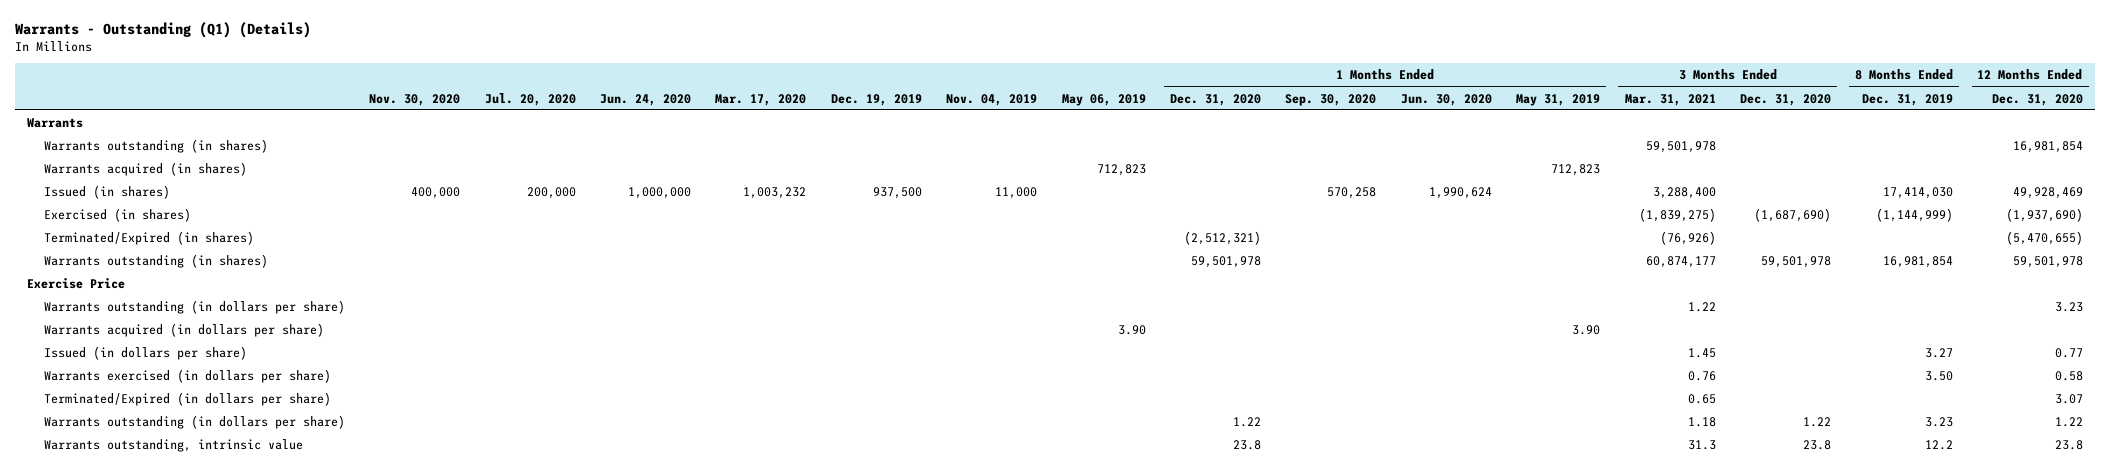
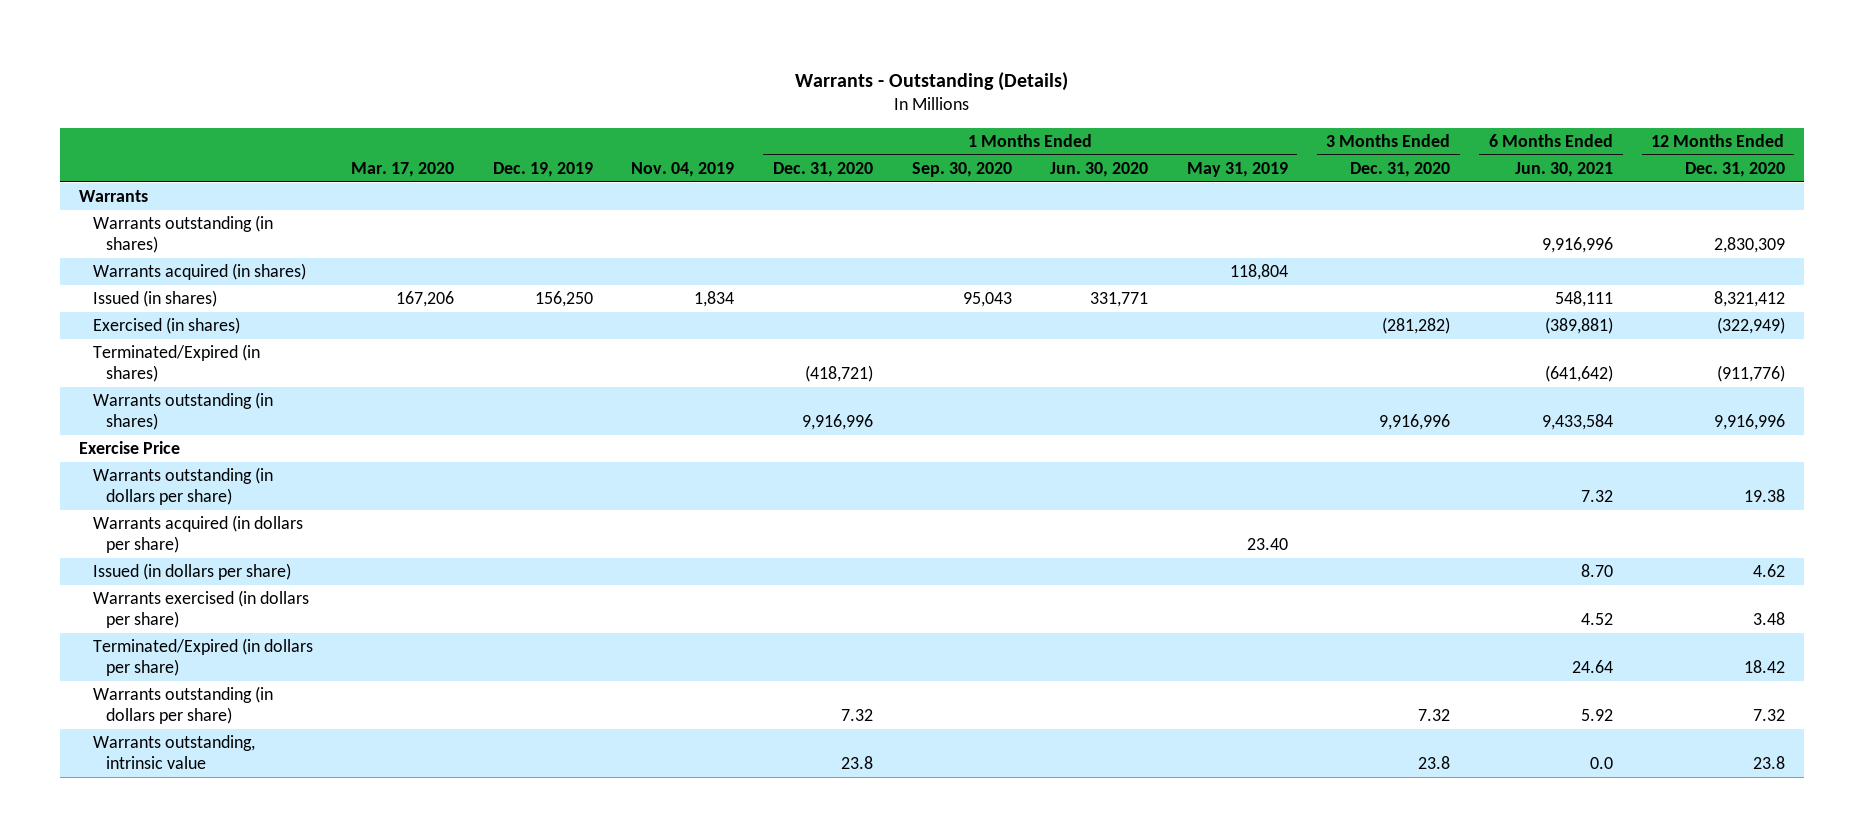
- Warrants - Outstanding (Q1) (Details)
+ Warrants - Outstanding (Details)
- | Nov. 30, 2020 | Jul. 20, 2020 | Jun. 24, 2020 | Mar. 17, 2020 | Dec. 19, 2019 | Nov. 04, 2019 | May 06, 2019 | 1 Months Ended Dec. 31, 2020 | 1 Months Ended Sep. 30, 2020 | 1 Months Ended Jun. 30, 2020 | 1 Months Ended May 31, 2019 | 3 Months Ended Mar. 31, 2021 | 3 Months Ended Dec. 31, 2020 | 8 Months Ended Dec. 31, 2019 | 12 Months Ended Dec. 31, 2020
+ | Mar. 17, 2020 | Dec. 19, 2019 | Nov. 04, 2019 | 1 Months Ended Dec. 31, 2020 | 1 Months Ended Sep. 30, 2020 | 1 Months Ended Jun. 30, 2020 | 1 Months Ended May 31, 2019 | 3 Months Ended Dec. 31, 2020 | 6 Months Ended Jun. 30, 2021 | 12 Months Ended Dec. 31, 2020
- Warrants outstanding (in shares) | | | | | | | | | | | | 59,501,978 | | | 16,981,854
- Warrants acquired (in shares) | | | | | | | 712,823 | | | | 712,823 | | | |
- Issued (in shares) | 400,000 | 200,000 | 1,000,000 | 1,003,232 | 937,500 | 11,000 | | | 570,258 | 1,990,624 | | 3,288,400 | | 17,414,030 | 49,928,469
- Exercised (in shares) | | | | | | | | | | | | (1,839,275) | (1,687,690) | (1,144,999) | (1,937,690)
- Terminated/Expired (in shares) | | | | | | | | (2,512,321) | | | | (76,926) | | | (5,470,655)
- Warrants outstanding (in shares) | | | | | | | | 59,501,978 | | | | 60,874,177 | 59,501,978 | 16,981,854 | 59,501,978
+ Warrants outstanding (in shares) | | | | | | | | | 9,916,996 | 2,830,309
+ Warrants acquired (in shares) | | | | | | | 118,804 | | |
+ Issued (in shares) | 167,206 | 156,250 | 1,834 | | 95,043 | 331,771 | | | 548,111 | 8,321,412
+ Exercised (in shares) | | | | | | | | (281,282) | (389,881) | (322,949)
+ Terminated/Expired (in shares) | | | | (418,721) | | | | | (641,642) | (911,776)
+ Warrants outstanding (in shares) | | | | 9,916,996 | | | | 9,916,996 | 9,433,584 | 9,916,996
- Warrants outstanding (in dollars per share) | | | | | | | | | | | | 1.22 | | | 3.23
- Warrants acquired (in dollars per share) | | | | | | | 3.90 | | | | 3.90 | | | |
- Issued (in dollars per share) | | | | | | | | | | | | 1.45 | | 3.27 | 0.77
- Warrants exercised (in dollars per share) | | | | | | | | | | | | 0.76 | | 3.50 | 0.58
- Terminated/Expired (in dollars per share) | | | | | | | | | | | | 0.65 | | | 3.07
- Warrants outstanding (in dollars per share) | | | | | | | | 1.22 | | | | 1.18 | 1.22 | 3.23 | 1.22
+ Warrants outstanding (in dollars per share) | | | | | | | | | 7.32 | 19.38
+ Warrants acquired (in dollars per share) | | | | | | | 23.40 | | |
+ Issued (in dollars per share) | | | | | | | | | 8.70 | 4.62
+ Warrants exercised (in dollars per share) | | | | | | | | | 4.52 | 3.48
+ Terminated/Expired (in dollars per share) | | | | | | | | | 24.64 | 18.42
+ Warrants outstanding (in dollars per share) | | | | 7.32 | | | | 7.32 | 5.92 | 7.32

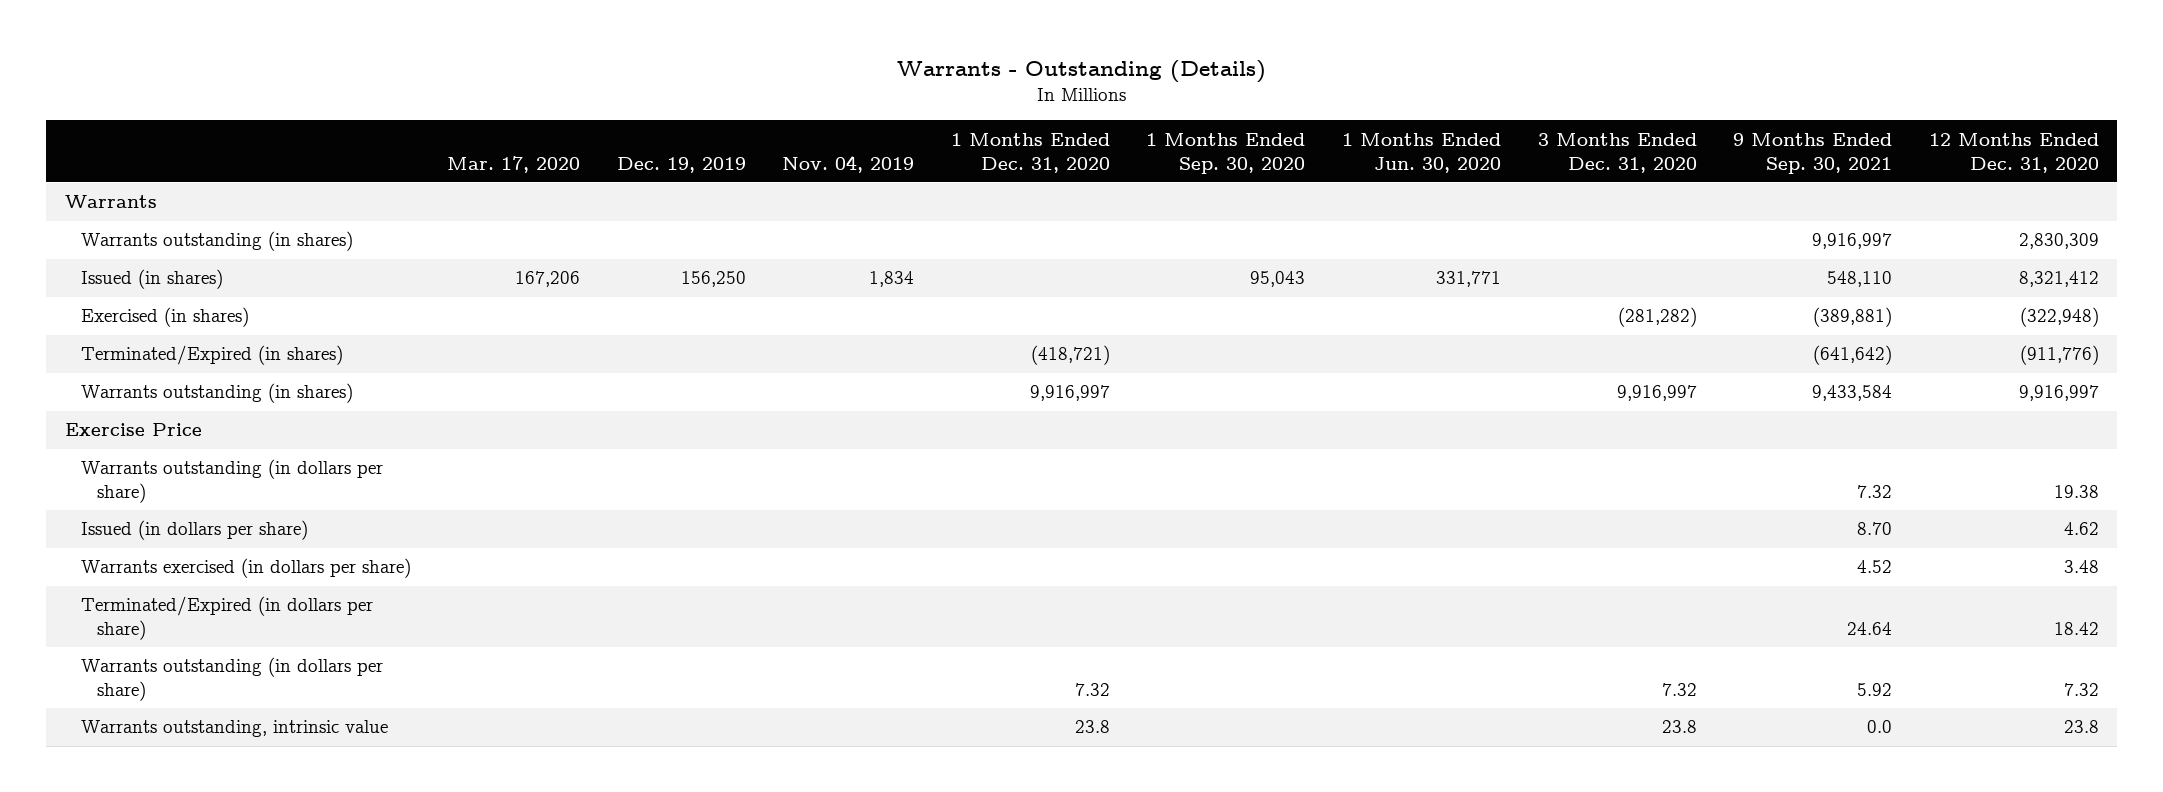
- | Mar. 17, 2020 | Dec. 19, 2019 | Nov. 04, 2019 | 1 Months Ended Dec. 31, 2020 | 1 Months Ended Sep. 30, 2020 | 1 Months Ended Jun. 30, 2020 | 1 Months Ended May 31, 2019 | 3 Months Ended Dec. 31, 2020 | 6 Months Ended Jun. 30, 2021 | 12 Months Ended Dec. 31, 2020
+ | Mar. 17, 2020 | Dec. 19, 2019 | Nov. 04, 2019 | 1 Months Ended Dec. 31, 2020 | 1 Months Ended Sep. 30, 2020 | 1 Months Ended Jun. 30, 2020 | 3 Months Ended Dec. 31, 2020 | 9 Months Ended Sep. 30, 2021 | 12 Months Ended Dec. 31, 2020
- Warrants acquired (in shares) | | | | | | | 118,804 | | |
- Exercised (in shares) | | | | | | | | (281,282) | (389,881) | (322,949)
+ Exercised (in shares) | | | | | | | (281,282) | (389,881) | (322,948)
- Warrants outstanding (in shares) | | | | 9,916,996 | | | | 9,916,996 | 9,433,584 | 9,916,996
+ Warrants outstanding (in shares) | | | | 9,916,997 | | | 9,916,997 | 9,433,584 | 9,916,997
- Warrants acquired (in dollars per share) | | | | | | | 23.40 | | |

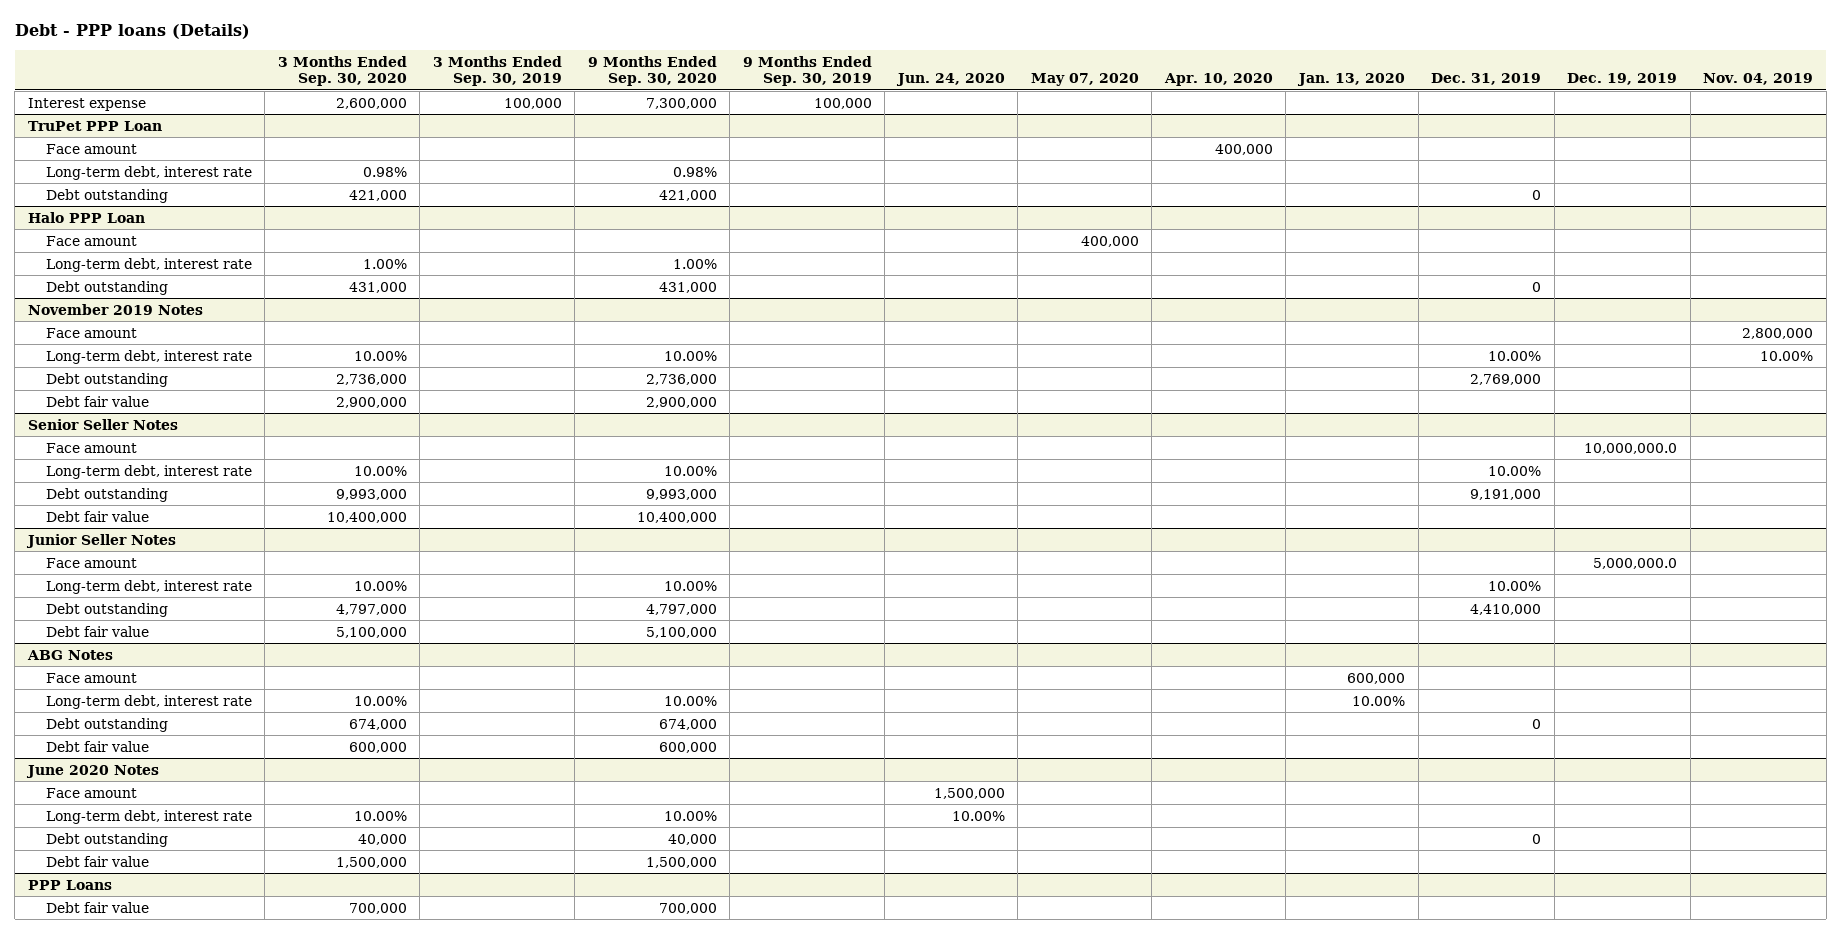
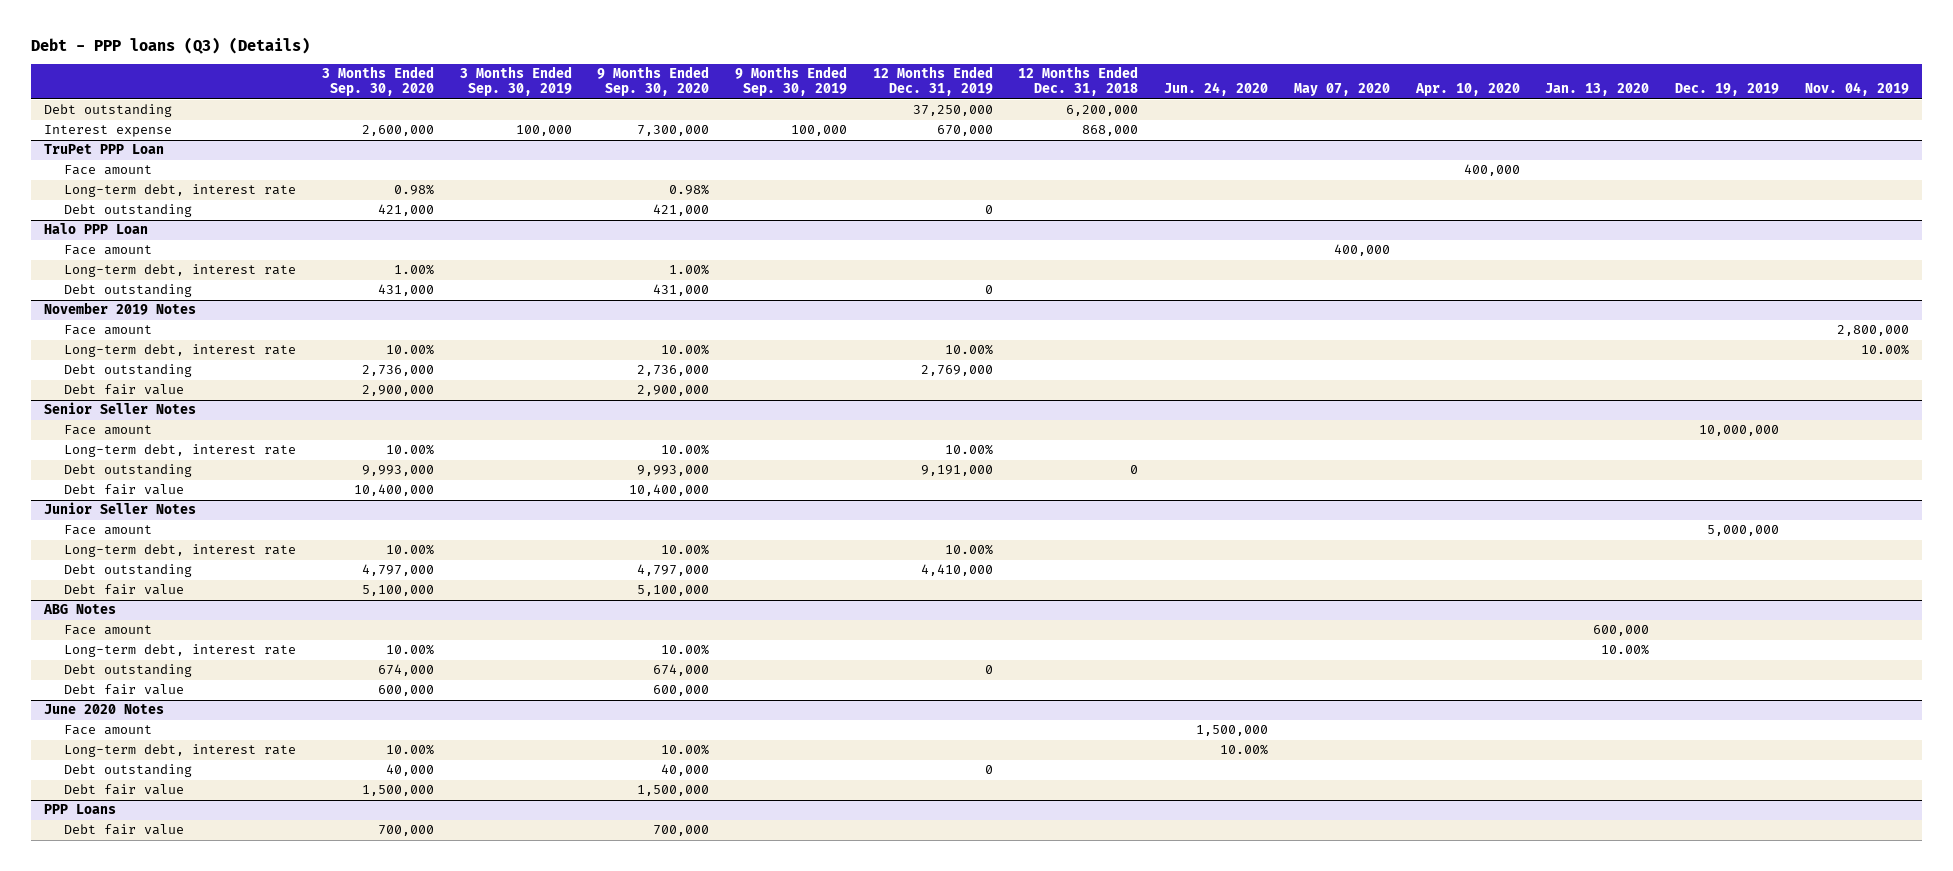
- Debt - PPP loans (Details)
+ Debt - PPP loans (Q3) (Details)
- | 3 Months Ended Sep. 30, 2020 | 3 Months Ended Sep. 30, 2019 | 9 Months Ended Sep. 30, 2020 | 9 Months Ended Sep. 30, 2019 | Jun. 24, 2020 | May 07, 2020 | Apr. 10, 2020 | Jan. 13, 2020 | Dec. 31, 2019 | Dec. 19, 2019 | Nov. 04, 2019
+ | 3 Months Ended Sep. 30, 2020 | 3 Months Ended Sep. 30, 2019 | 9 Months Ended Sep. 30, 2020 | 9 Months Ended Sep. 30, 2019 | 12 Months Ended Dec. 31, 2019 | 12 Months Ended Dec. 31, 2018 | Jun. 24, 2020 | May 07, 2020 | Apr. 10, 2020 | Jan. 13, 2020 | Dec. 19, 2019 | Nov. 04, 2019
+ Debt outstanding | | | | | 37,250,000 | 6,200,000 | | | | | |
@ Senior Seller Notes
- Face amount | | | | | | | | | | 10,000,000.0 |
+ Face amount | | | | | | | | | | | 10,000,000 |
@ Junior Seller Notes
- Face amount | | | | | | | | | | 5,000,000.0 |
+ Face amount | | | | | | | | | | | 5,000,000 |

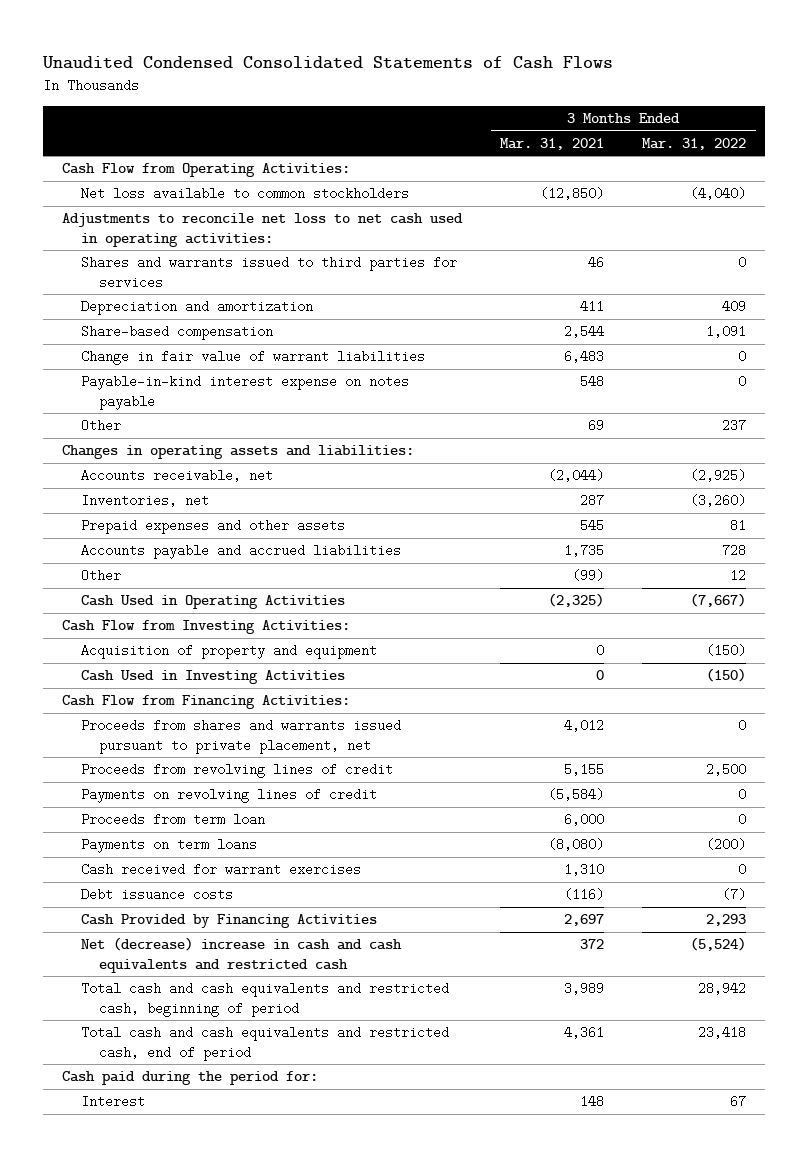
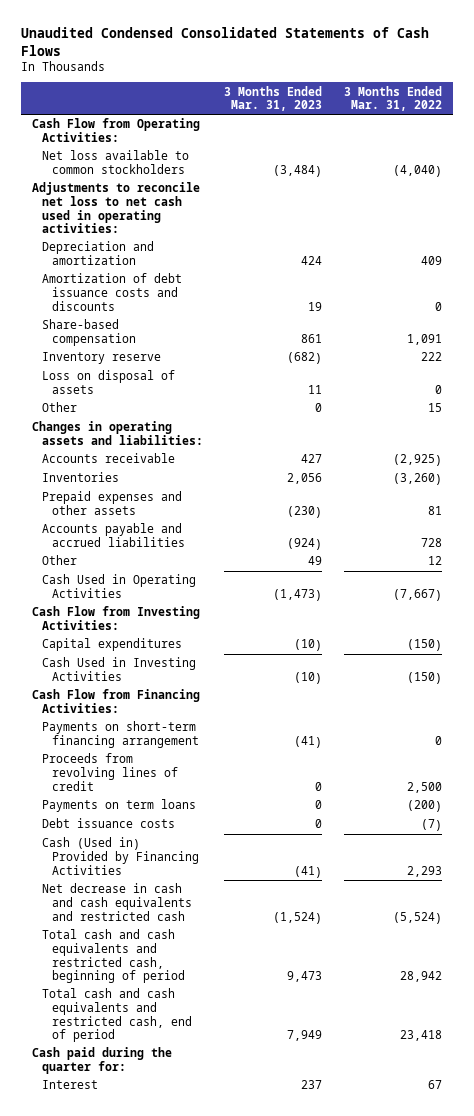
- | 3 Months Ended Mar. 31, 2021 | 3 Months Ended Mar. 31, 2022
+ | 3 Months Ended Mar. 31, 2023 | 3 Months Ended Mar. 31, 2022
- Shares and warrants issued to third parties for services | 46 | 0
+ Amortization of debt issuance costs and discounts | 19 | 0
- Change in fair value of warrant liabilities | 6,483 | 0
- Payable-in-kind interest expense on notes payable | 548 | 0
- Other | 69 | 237
+ Inventory reserve | (682) | 222
+ Loss on disposal of assets | 11 | 0
+ Other | 0 | 15
- Accounts receivable, net | (2,044) | (2,925)
- Inventories, net | 287 | (3,260)
+ Accounts receivable | 427 | (2,925)
+ Inventories | 2,056 | (3,260)
- Acquisition of property and equipment | 0 | (150)
+ Capital expenditures | (10) | (150)
- Proceeds from shares and warrants issued pursuant to private placement, net | 4,012 | 0
+ Payments on short-term financing arrangement | (41) | 0
- Payments on revolving lines of credit | (5,584) | 0
- Proceeds from term loan | 6,000 | 0
- Cash received for warrant exercises | 1,310 | 0
- Cash Provided by Financing Activities | 2,697 | 2,293
- Net (decrease) increase in cash and cash equivalents and restricted cash | 372 | (5,524)
+ Cash (Used in) Provided by Financing Activities | (41) | 2,293
+ Net decrease in cash and cash equivalents and restricted cash | (1,524) | (5,524)
- Cash paid during the period for:
+ Cash paid during the quarter for:

